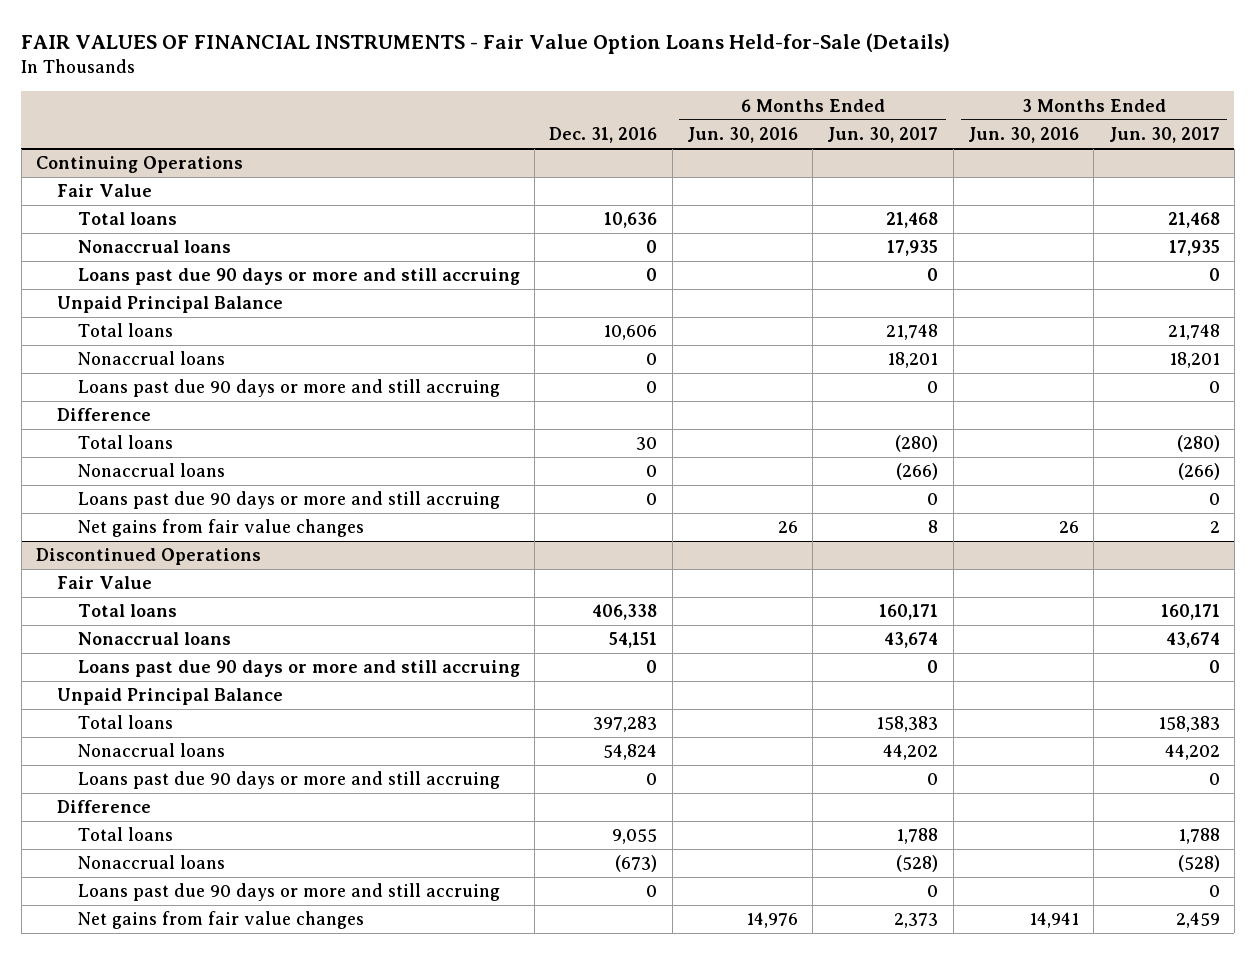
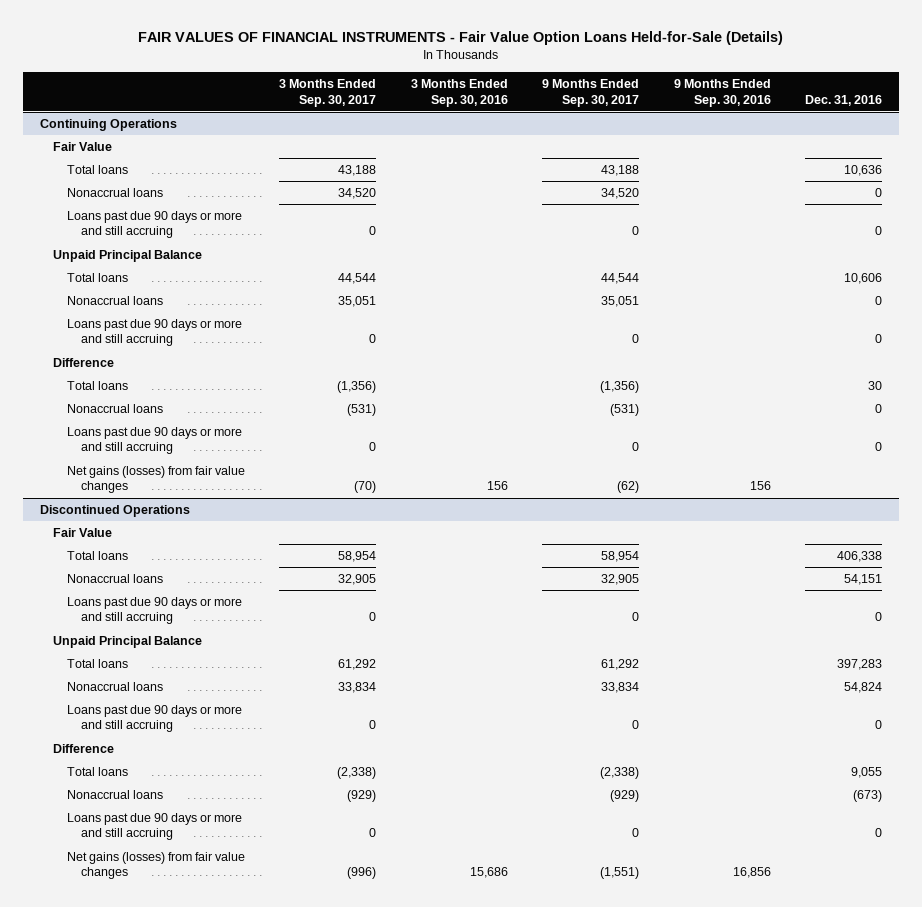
- | Dec. 31, 2016 | 6 Months Ended Jun. 30, 2016 | 6 Months Ended Jun. 30, 2017 | 3 Months Ended Jun. 30, 2016 | 3 Months Ended Jun. 30, 2017
+ | 3 Months Ended Sep. 30, 2017 | 3 Months Ended Sep. 30, 2016 | 9 Months Ended Sep. 30, 2017 | 9 Months Ended Sep. 30, 2016 | Dec. 31, 2016
@ Continuing Operations
- Net gains from fair value changes | | 26 | 8 | 26 | 2
+ Net gains (losses) from fair value changes | (70) | 156 | (62) | 156 |
@ Discontinued Operations
- Net gains from fair value changes | | 14,976 | 2,373 | 14,941 | 2,459
+ Net gains (losses) from fair value changes | (996) | 15,686 | (1,551) | 16,856 |

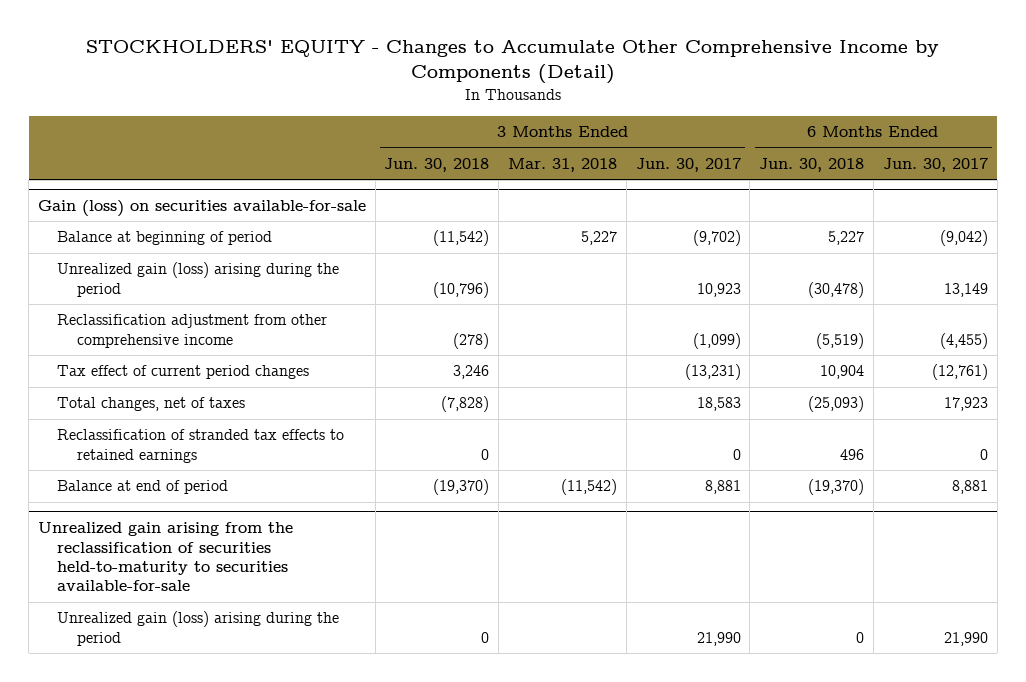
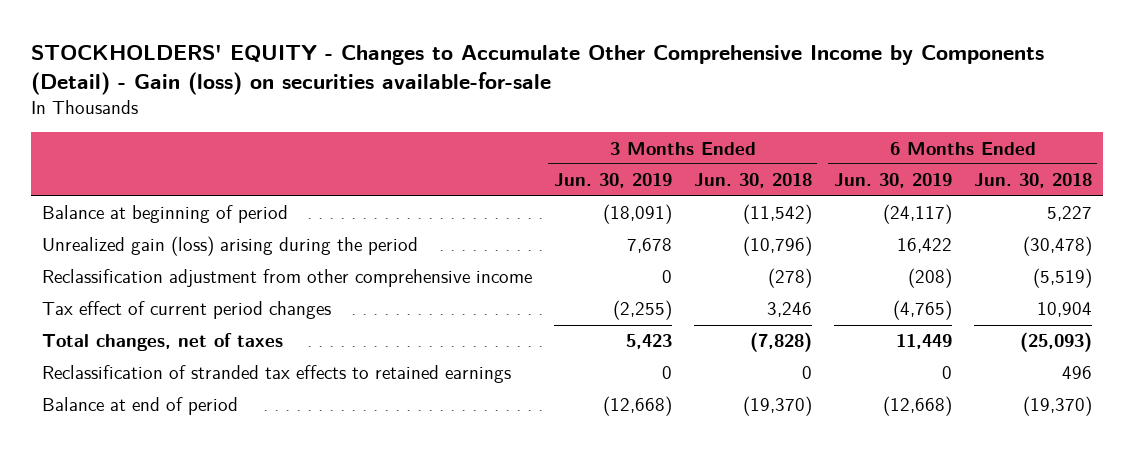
- STOCKHOLDERS' EQUITY - Changes to Accumulate Other Comprehensive Income by Components (Detail)
+ STOCKHOLDERS' EQUITY - Changes to Accumulate Other Comprehensive Income by Components (Detail) - Gain (loss) on securities available-for-sale
- | 3 Months Ended Jun. 30, 2018 | 3 Months Ended Mar. 31, 2018 | 3 Months Ended Jun. 30, 2017 | 6 Months Ended Jun. 30, 2018 | 6 Months Ended Jun. 30, 2017
+ | 3 Months Ended Jun. 30, 2019 | 3 Months Ended Jun. 30, 2018 | 6 Months Ended Jun. 30, 2019 | 6 Months Ended Jun. 30, 2018
- Gain (loss) on securities available-for-sale
- Unrealized gain arising from the reclassification of securities held-to-maturity to securities available-for-sale
- Unrealized gain (loss) arising during the period | 0 | | 21,990 | 0 | 21,990

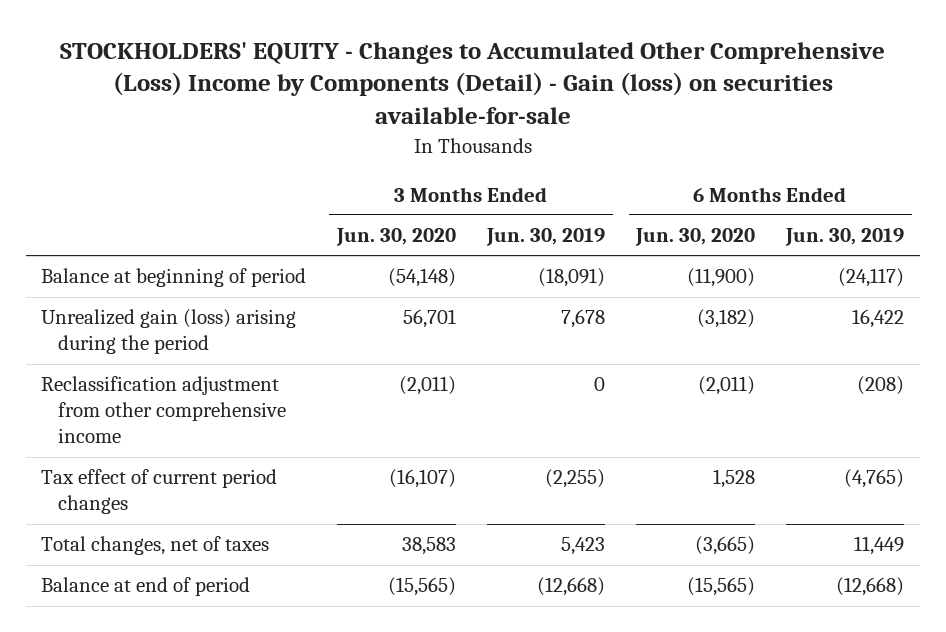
- STOCKHOLDERS' EQUITY - Changes to Accumulate Other Comprehensive Income by Components (Detail) - Gain (loss) on securities available-for-sale
+ STOCKHOLDERS' EQUITY - Changes to Accumulated Other Comprehensive (Loss) Income by Components (Detail) - Gain (loss) on securities available-for-sale
- | 3 Months Ended Jun. 30, 2019 | 3 Months Ended Jun. 30, 2018 | 6 Months Ended Jun. 30, 2019 | 6 Months Ended Jun. 30, 2018
+ | 3 Months Ended Jun. 30, 2020 | 3 Months Ended Jun. 30, 2019 | 6 Months Ended Jun. 30, 2020 | 6 Months Ended Jun. 30, 2019
- Reclassification of stranded tax effects to retained earnings | 0 | 0 | 0 | 496

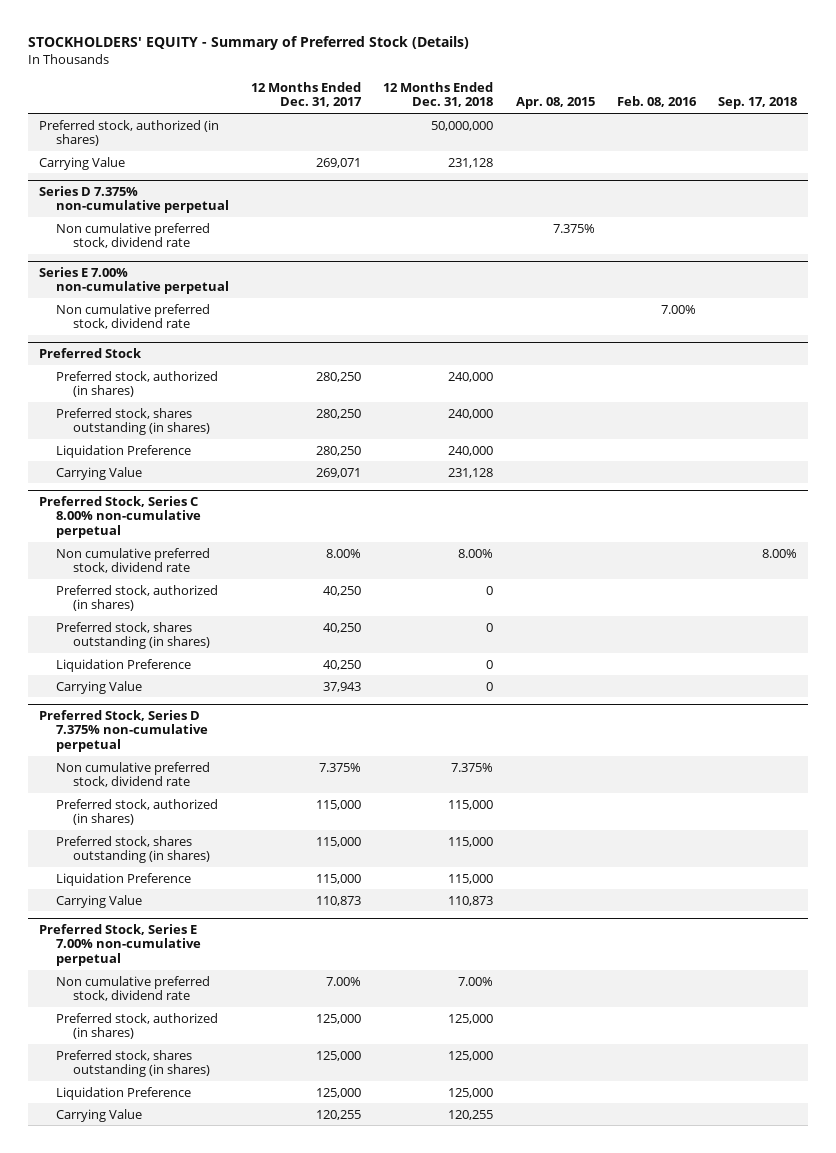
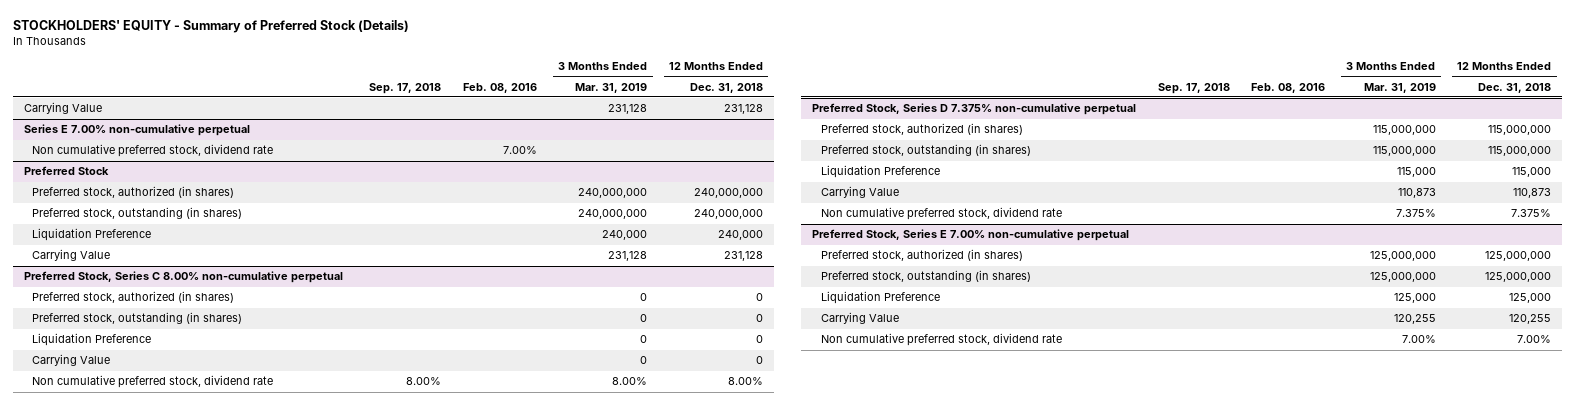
- | 12 Months Ended Dec. 31, 2017 | 12 Months Ended Dec. 31, 2018 | Apr. 08, 2015 | Feb. 08, 2016 | Sep. 17, 2018
+ | Sep. 17, 2018 | Feb. 08, 2016 | 3 Months Ended Mar. 31, 2019 | 12 Months Ended Dec. 31, 2018
- Preferred stock, authorized (in shares) | | 50,000,000 | | |
- Series D 7.375% non-cumulative perpetual
- Non cumulative preferred stock, dividend rate | | | 7.375% | |
@ Preferred Stock
- Preferred stock, authorized (in shares) | 280,250 | 240,000 | | |
- Preferred stock, shares outstanding (in shares) | 280,250 | 240,000 | | |
+ Preferred stock, authorized (in shares) | | | 240,000,000 | 240,000,000
+ Preferred stock, outstanding (in shares) | | | 240,000,000 | 240,000,000
@ Preferred Stock, Series C 8.00% non-cumulative perpetual
- Preferred stock, shares outstanding (in shares) | 40,250 | 0 | | |
+ Preferred stock, outstanding (in shares) | | | 0 | 0
moved down: Non cumulative preferred stock, dividend rate | 8.00% | | 8.00% | 8.00%
@ Preferred Stock, Series D 7.375% non-cumulative perpetual
- Preferred stock, authorized (in shares) | 115,000 | 115,000 | | |
- Preferred stock, shares outstanding (in shares) | 115,000 | 115,000 | | |
+ Preferred stock, authorized (in shares) | | | 115,000,000 | 115,000,000
+ Preferred stock, outstanding (in shares) | | | 115,000,000 | 115,000,000
moved down: Non cumulative preferred stock, dividend rate | | | 7.375% | 7.375%
@ Preferred Stock, Series E 7.00% non-cumulative perpetual
- Preferred stock, authorized (in shares) | 125,000 | 125,000 | | |
- Preferred stock, shares outstanding (in shares) | 125,000 | 125,000 | | |
+ Preferred stock, authorized (in shares) | | | 125,000,000 | 125,000,000
+ Preferred stock, outstanding (in shares) | | | 125,000,000 | 125,000,000
moved down: Non cumulative preferred stock, dividend rate | | | 7.00% | 7.00%

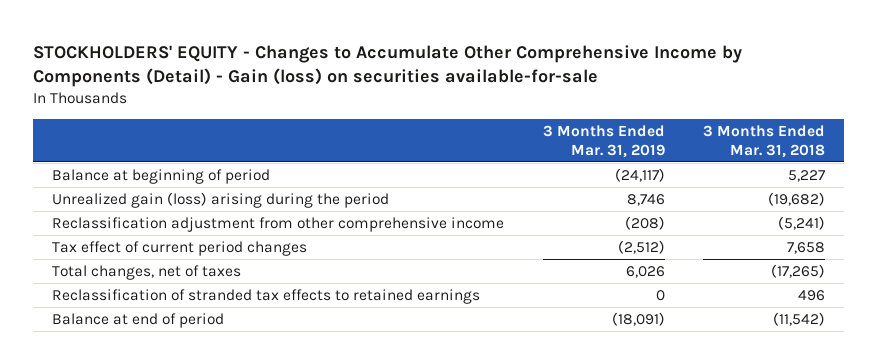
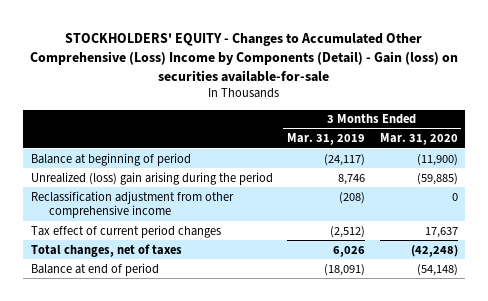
- STOCKHOLDERS' EQUITY - Changes to Accumulate Other Comprehensive Income by Components (Detail) - Gain (loss) on securities available-for-sale
+ STOCKHOLDERS' EQUITY - Changes to Accumulated Other Comprehensive (Loss) Income by Components (Detail) - Gain (loss) on securities available-for-sale
- | 3 Months Ended Mar. 31, 2019 | 3 Months Ended Mar. 31, 2018
+ | 3 Months Ended Mar. 31, 2019 | 3 Months Ended Mar. 31, 2020
- Unrealized gain (loss) arising during the period | 8,746 | (19,682)
+ Unrealized (loss) gain arising during the period | 8,746 | (59,885)
- Reclassification of stranded tax effects to retained earnings | 0 | 496

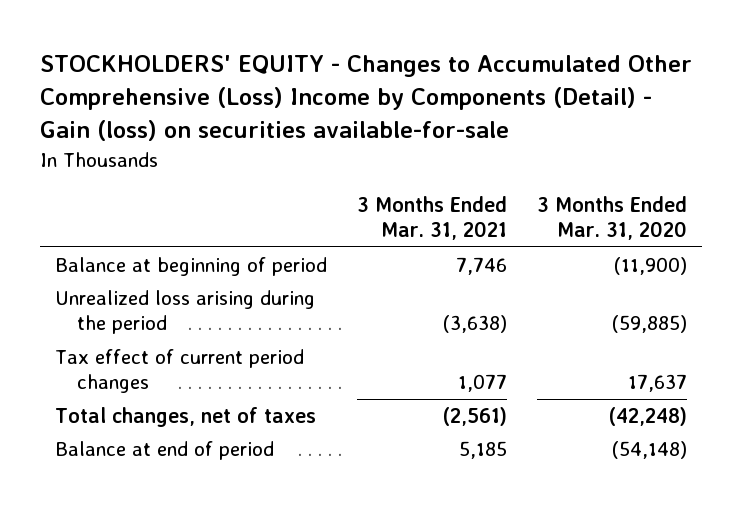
- | 3 Months Ended Mar. 31, 2019 | 3 Months Ended Mar. 31, 2020
+ | 3 Months Ended Mar. 31, 2021 | 3 Months Ended Mar. 31, 2020
- Unrealized (loss) gain arising during the period | 8,746 | (59,885)
- Reclassification adjustment from other comprehensive income | (208) | 0
+ Unrealized loss arising during the period | (3,638) | (59,885)

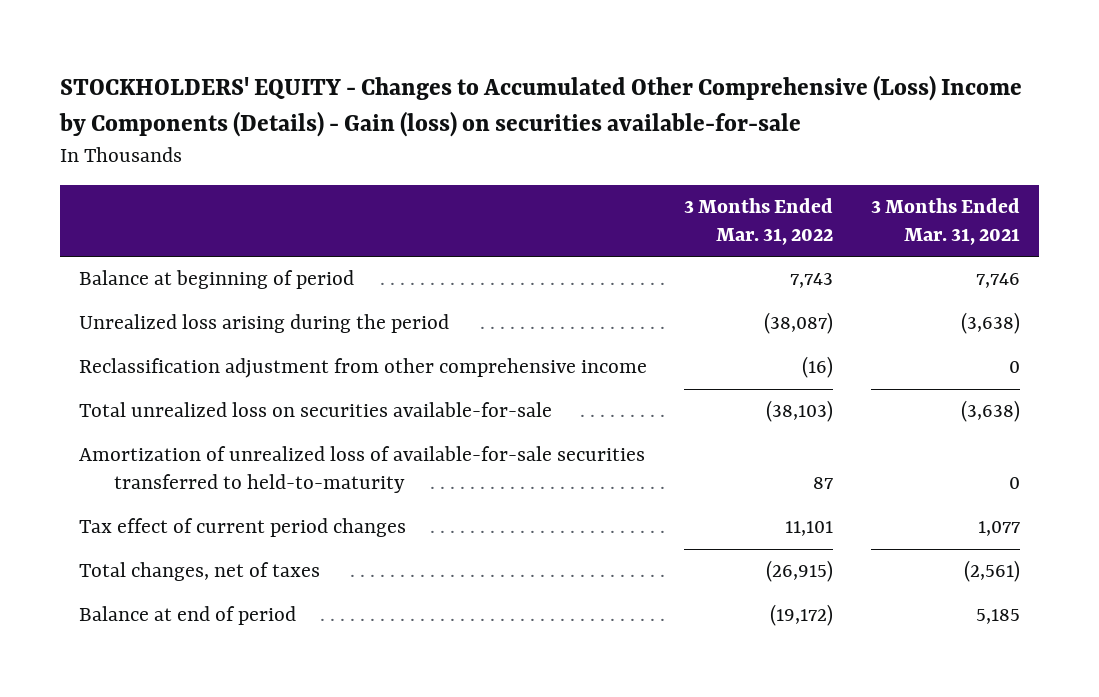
- STOCKHOLDERS' EQUITY - Changes to Accumulated Other Comprehensive (Loss) Income by Components (Detail) - Gain (loss) on securities available-for-sale
+ STOCKHOLDERS' EQUITY - Changes to Accumulated Other Comprehensive (Loss) Income by Components (Details) - Gain (loss) on securities available-for-sale
- | 3 Months Ended Mar. 31, 2021 | 3 Months Ended Mar. 31, 2020
+ | 3 Months Ended Mar. 31, 2022 | 3 Months Ended Mar. 31, 2021
+ Reclassification adjustment from other comprehensive income | (16) | 0
+ Total unrealized loss on securities available-for-sale | (38,103) | (3,638)
+ Amortization of unrealized loss of available-for-sale securities transferred to held-to-maturity | 87 | 0

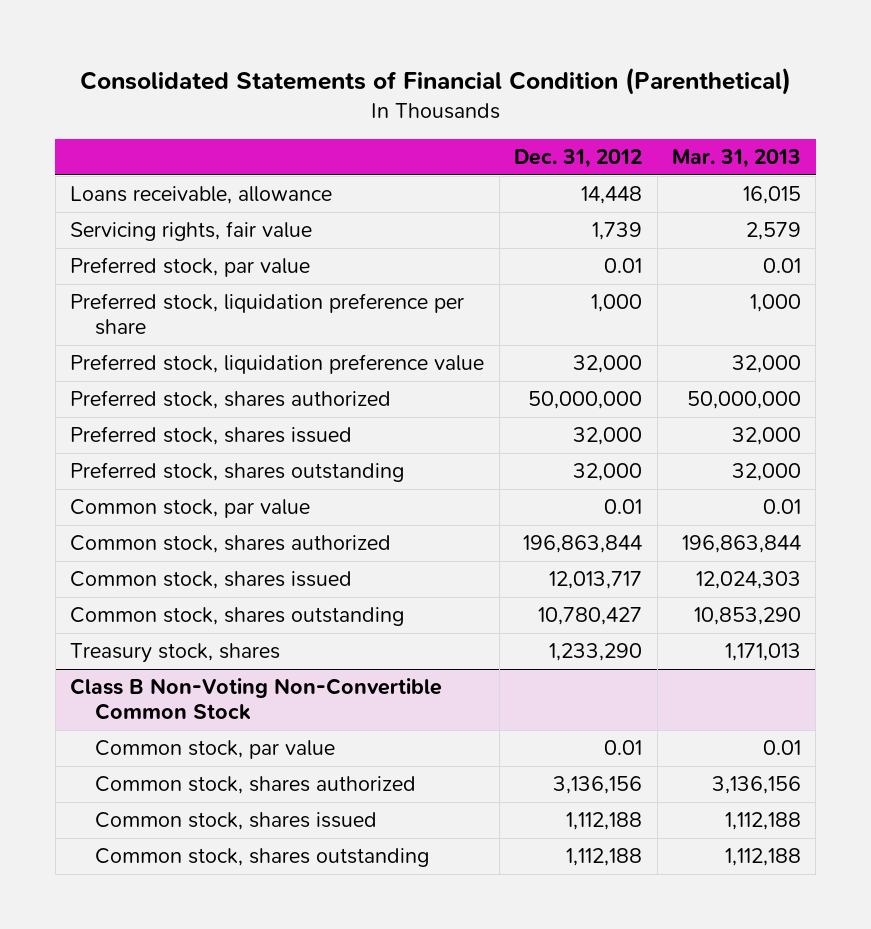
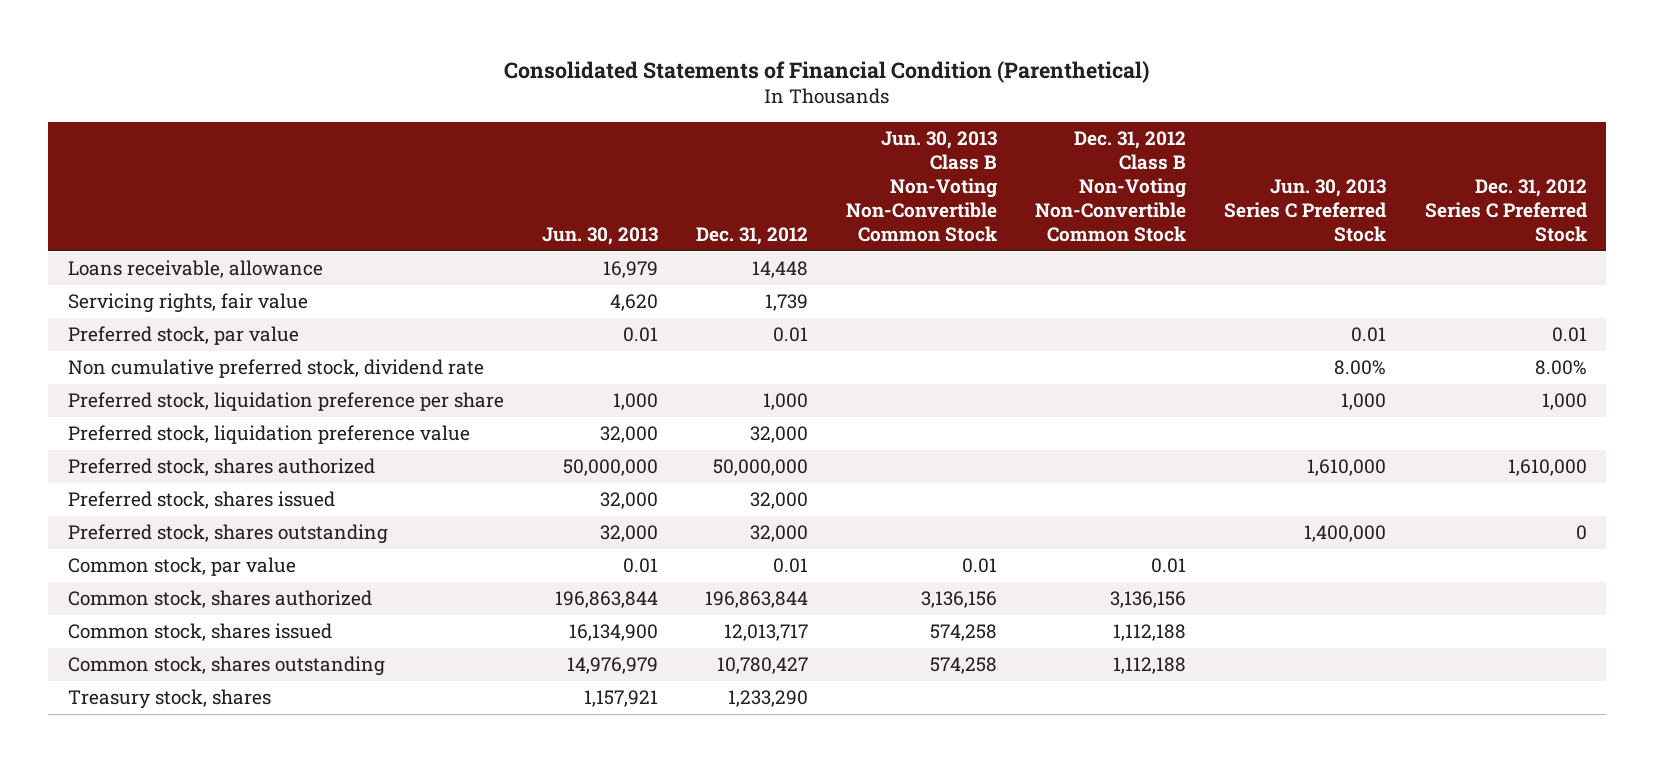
- | Dec. 31, 2012 | Mar. 31, 2013
+ | Jun. 30, 2013 | Dec. 31, 2012 | Jun. 30, 2013 Class B Non-Voting Non-Convertible Common Stock | Dec. 31, 2012 Class B Non-Voting Non-Convertible Common Stock | Jun. 30, 2013 Series C Preferred Stock | Dec. 31, 2012 Series C Preferred Stock
+ Non cumulative preferred stock, dividend rate | | | | | 8.00% | 8.00%
- Class B Non-Voting Non-Convertible Common Stock
- Common stock, par value | 0.01 | 0.01
- Common stock, shares authorized | 3,136,156 | 3,136,156
- Common stock, shares issued | 1,112,188 | 1,112,188
- Common stock, shares outstanding | 1,112,188 | 1,112,188

